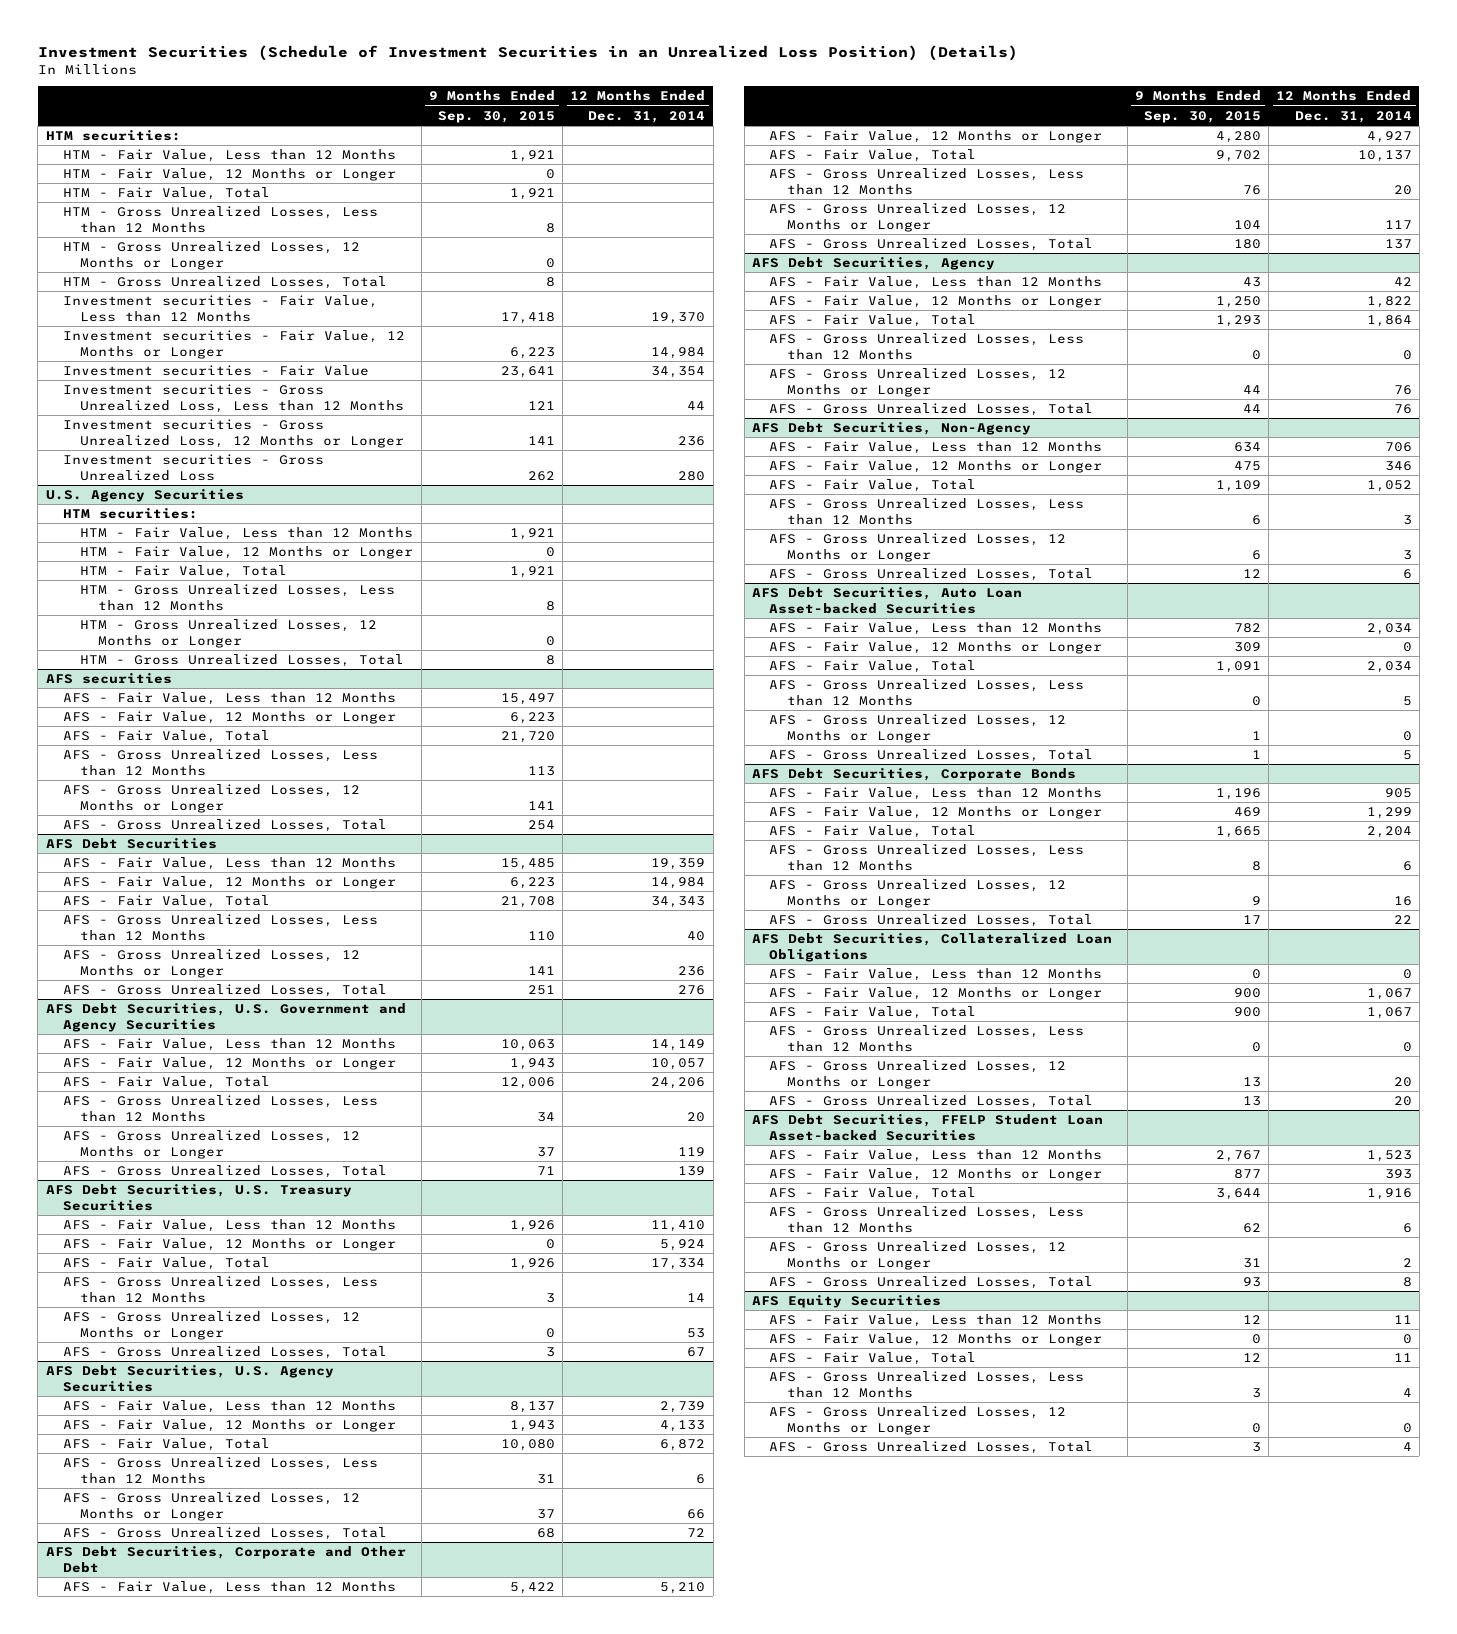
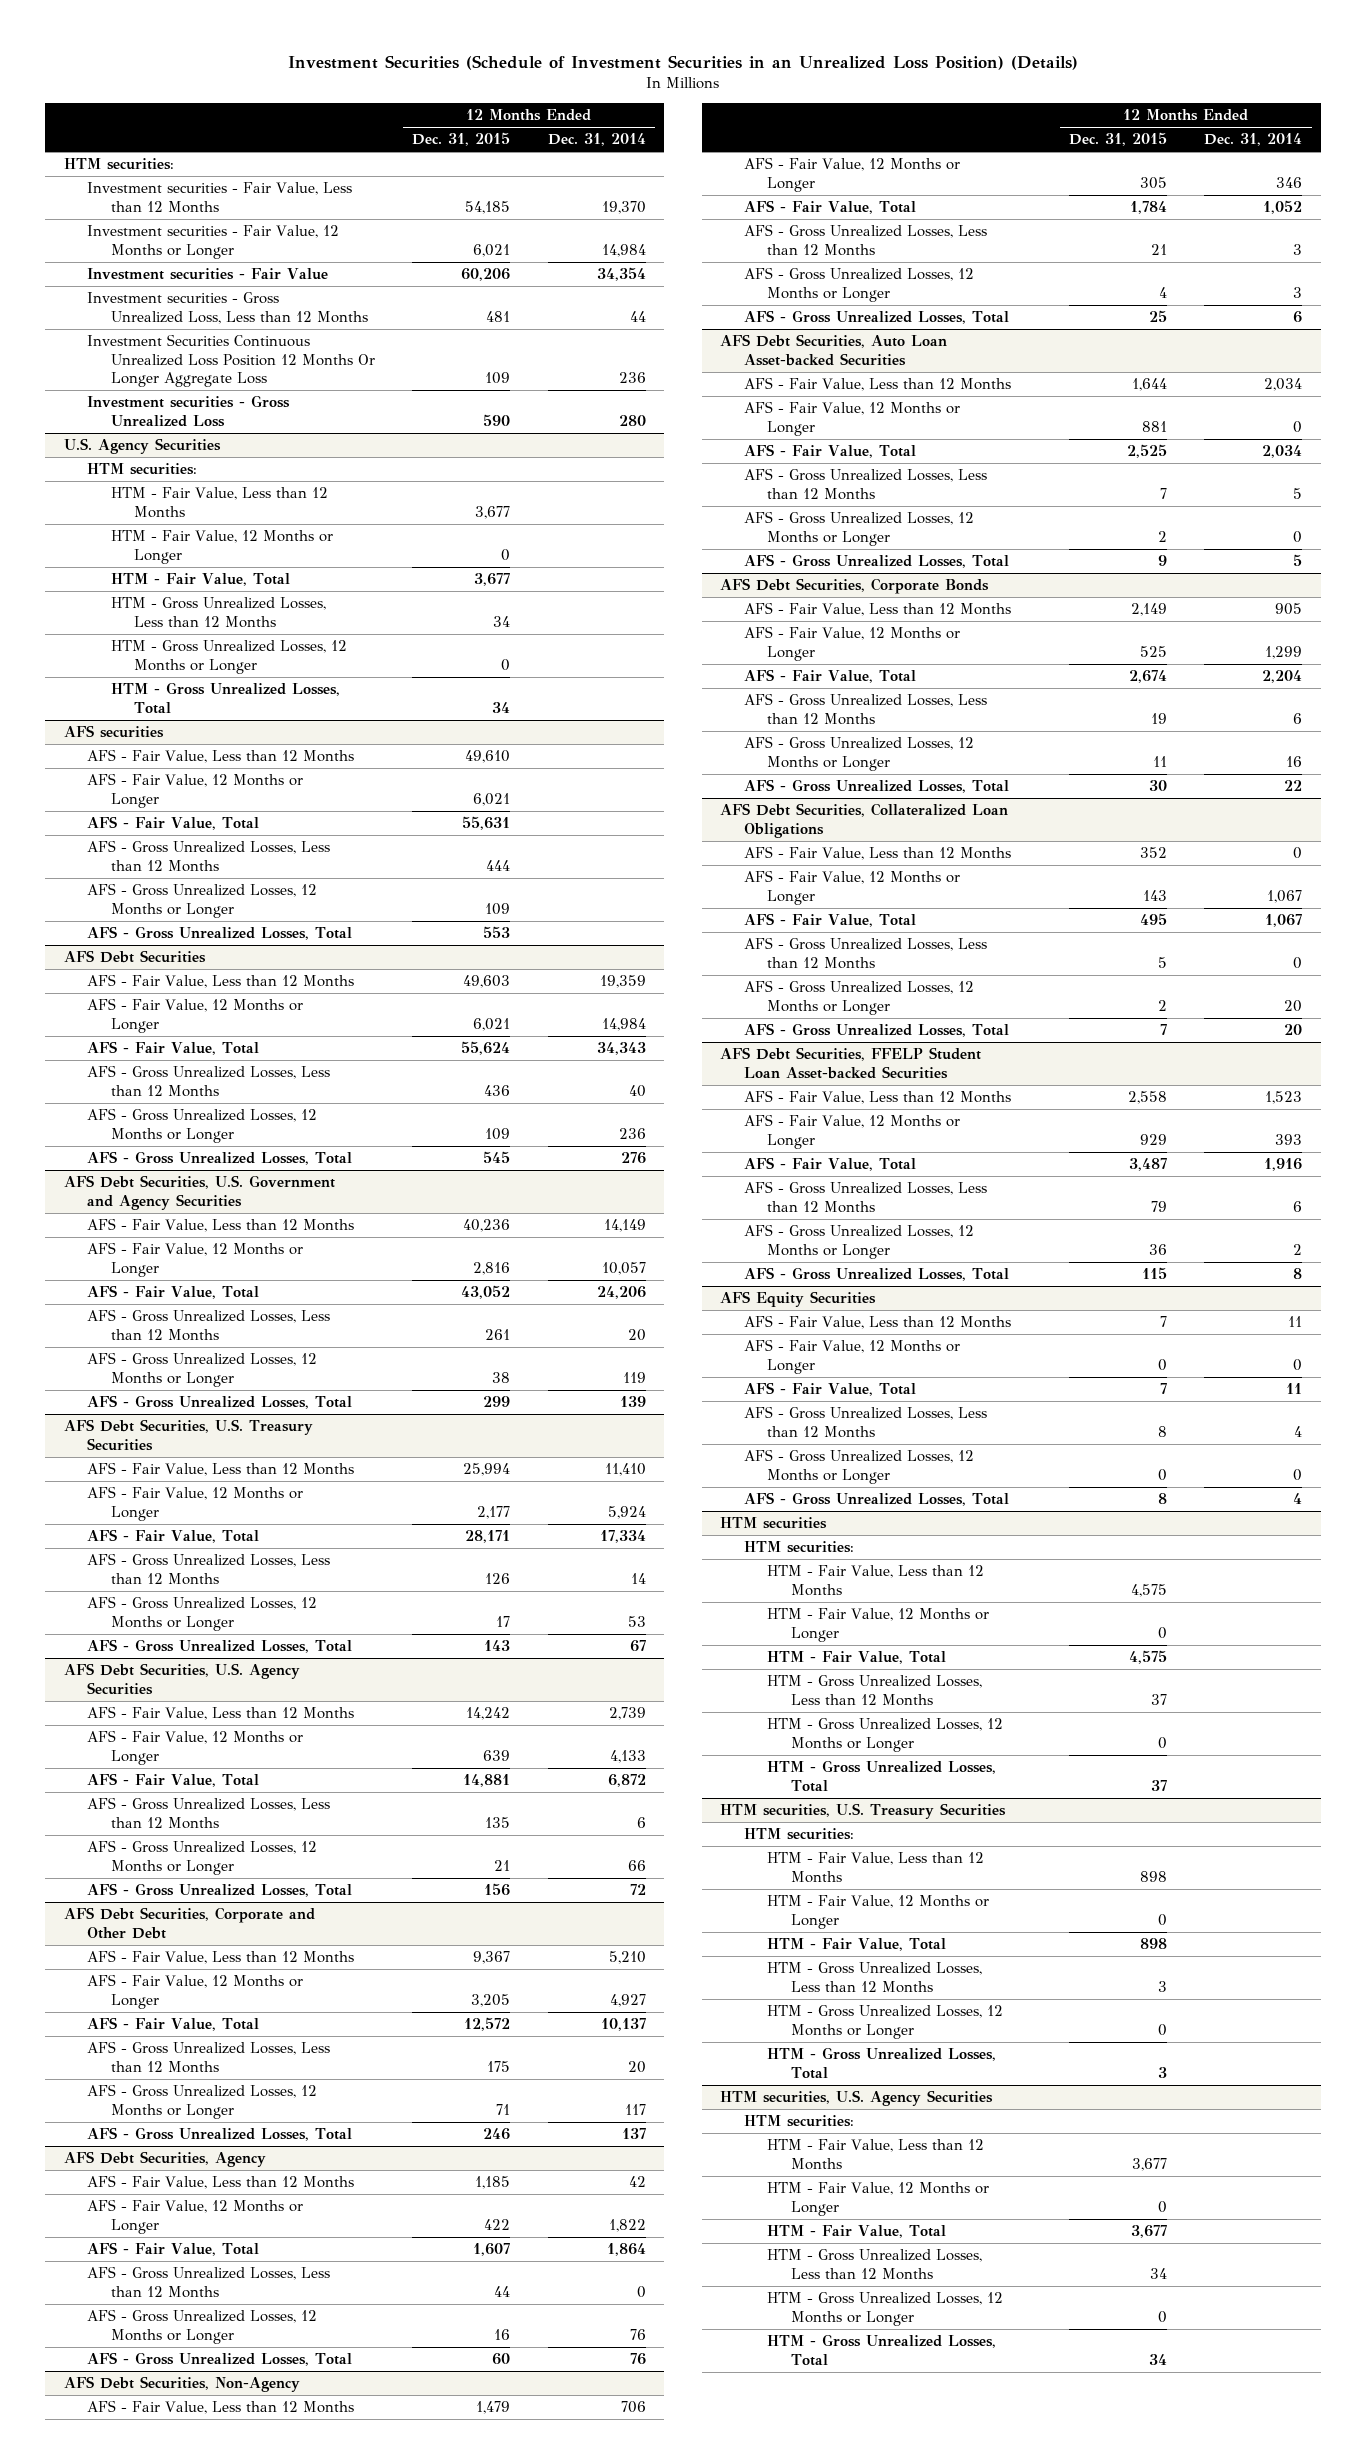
- | 9 Months Ended Sep. 30, 2015 | 12 Months Ended Dec. 31, 2014
+ | 12 Months Ended Dec. 31, 2015 | 12 Months Ended Dec. 31, 2014
- HTM - Fair Value, Less than 12 Months | 1,921 |
- HTM - Fair Value, 12 Months or Longer | 0 |
- HTM - Fair Value, Total | 1,921 |
- HTM - Gross Unrealized Losses, Less than 12 Months | 8 |
- HTM - Gross Unrealized Losses, 12 Months or Longer | 0 |
- HTM - Gross Unrealized Losses, Total | 8 |
- Investment securities - Gross Unrealized Loss, 12 Months or Longer | 141 | 236
+ Investment Securities Continuous Unrealized Loss Position 12 Months Or Longer Aggregate Loss | 109 | 236
+ HTM securities
+ HTM securities:
+ HTM - Fair Value, Less than 12 Months | 4,575 |
+ HTM - Fair Value, 12 Months or Longer | 0 |
+ HTM - Fair Value, Total | 4,575 |
+ HTM - Gross Unrealized Losses, Less than 12 Months | 37 |
+ HTM - Gross Unrealized Losses, 12 Months or Longer | 0 |
+ HTM - Gross Unrealized Losses, Total | 37 |
+ HTM securities, U.S. Treasury Securities
+ HTM securities:
+ HTM - Fair Value, Less than 12 Months | 898 |
+ HTM - Fair Value, 12 Months or Longer | 0 |
+ HTM - Fair Value, Total | 898 |
+ HTM - Gross Unrealized Losses, Less than 12 Months | 3 |
+ HTM - Gross Unrealized Losses, 12 Months or Longer | 0 |
+ HTM - Gross Unrealized Losses, Total | 3 |
+ HTM securities, U.S. Agency Securities
+ HTM securities:
+ HTM - Fair Value, Less than 12 Months | 3,677 |
+ HTM - Fair Value, 12 Months or Longer | 0 |
+ HTM - Fair Value, Total | 3,677 |
+ HTM - Gross Unrealized Losses, Less than 12 Months | 34 |
+ HTM - Gross Unrealized Losses, 12 Months or Longer | 0 |
+ HTM - Gross Unrealized Losses, Total | 34 |

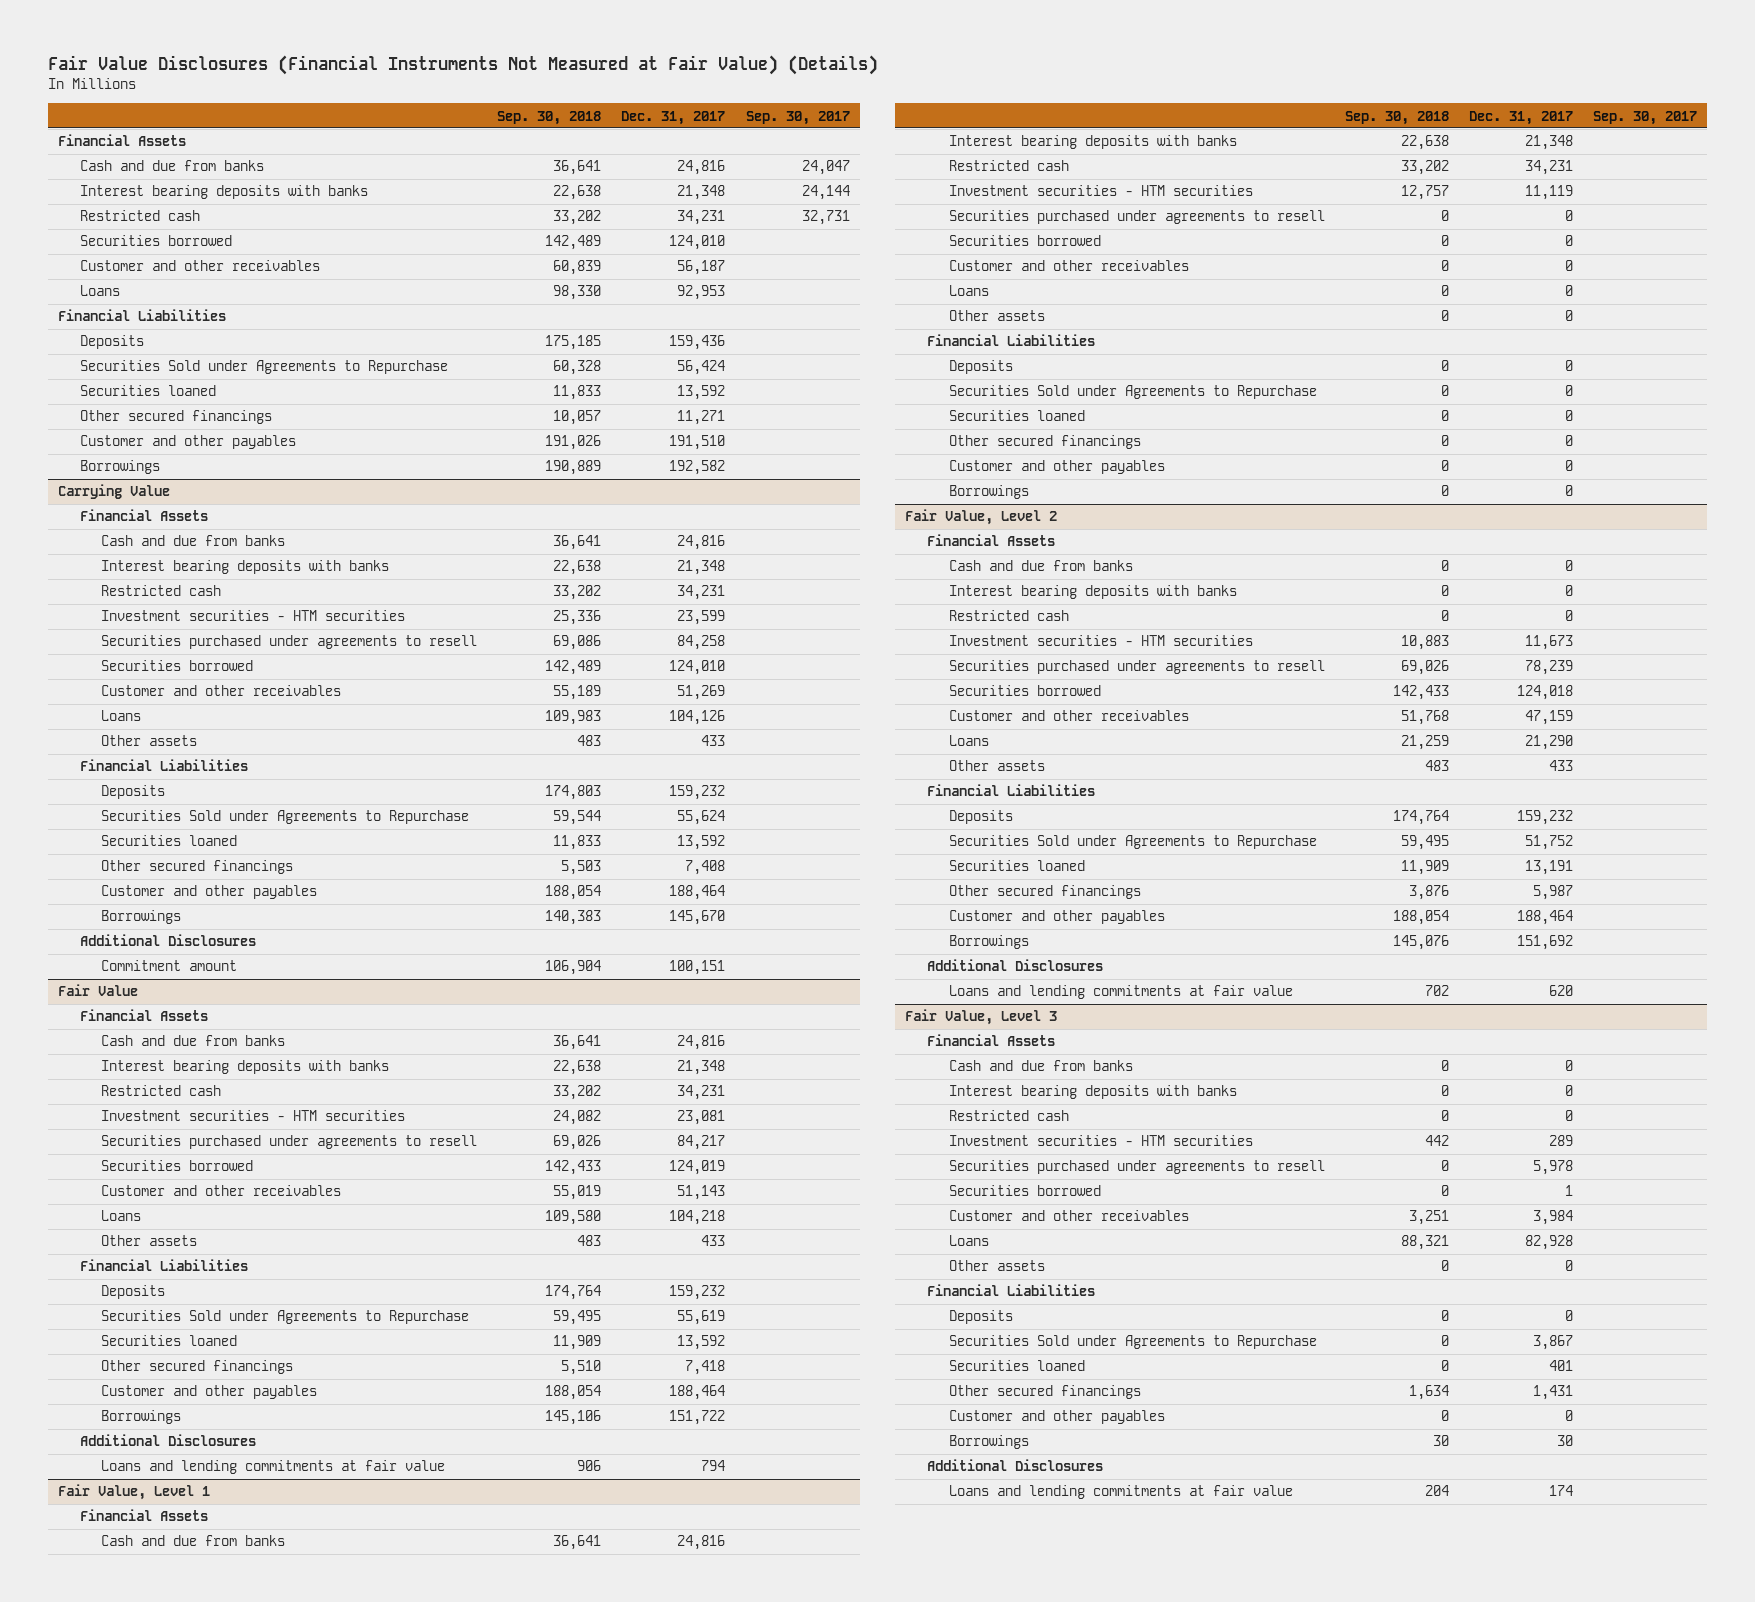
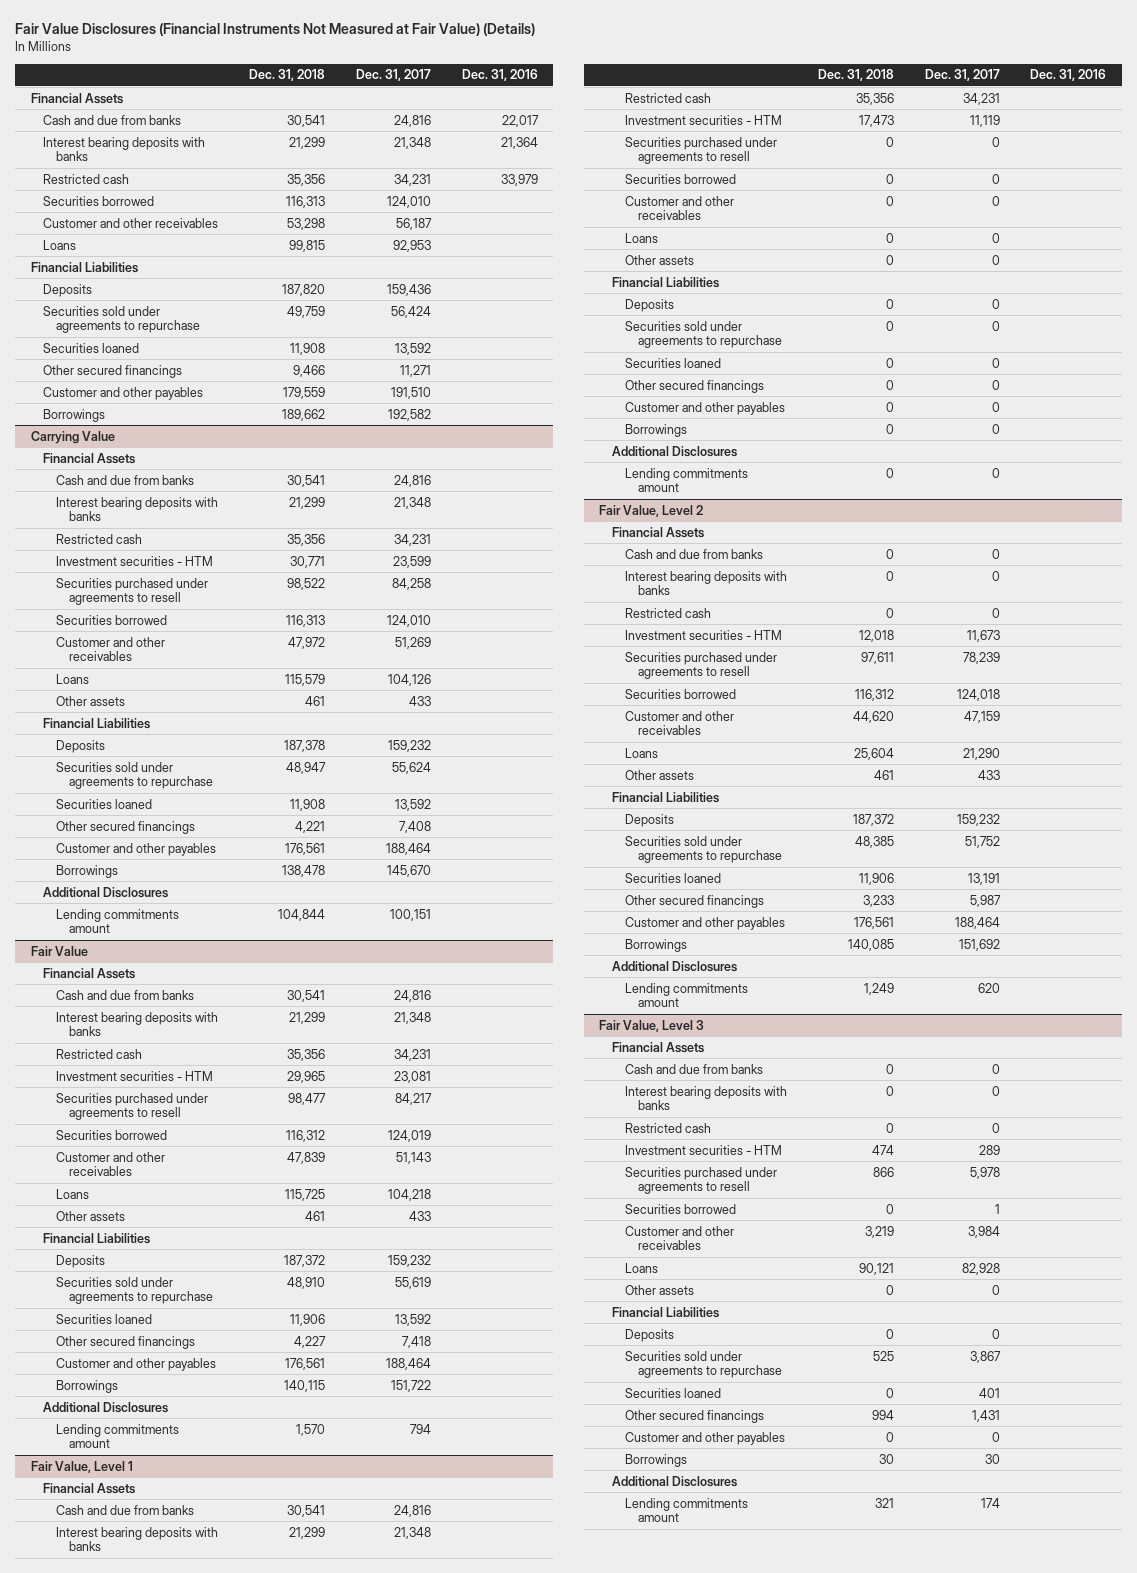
- | Sep. 30, 2018 | Dec. 31, 2017 | Sep. 30, 2017
+ | Dec. 31, 2018 | Dec. 31, 2017 | Dec. 31, 2016
- Securities Sold under Agreements to Repurchase | 60,328 | 56,424 |
+ Securities sold under agreements to repurchase | 49,759 | 56,424 |
@ Carrying Value
- Investment securities - HTM securities | 25,336 | 23,599 |
+ Investment securities - HTM | 30,771 | 23,599 |
- Securities Sold under Agreements to Repurchase | 59,544 | 55,624 |
+ Securities sold under agreements to repurchase | 48,947 | 55,624 |
- Commitment amount | 106,904 | 100,151 |
+ Lending commitments amount | 104,844 | 100,151 |
@ Fair Value
- Investment securities - HTM securities | 24,082 | 23,081 |
+ Investment securities - HTM | 29,965 | 23,081 |
- Securities Sold under Agreements to Repurchase | 59,495 | 55,619 |
+ Securities sold under agreements to repurchase | 48,910 | 55,619 |
- Loans and lending commitments at fair value | 906 | 794 |
+ Lending commitments amount | 1,570 | 794 |
@ Fair Value, Level 1
- Investment securities - HTM securities | 12,757 | 11,119 |
+ Investment securities - HTM | 17,473 | 11,119 |
- Securities Sold under Agreements to Repurchase | 0 | 0 |
+ Securities sold under agreements to repurchase | 0 | 0 |
+ Additional Disclosures
+ Lending commitments amount | 0 | 0 |
@ Fair Value, Level 2
- Investment securities - HTM securities | 10,883 | 11,673 |
+ Investment securities - HTM | 12,018 | 11,673 |
- Securities Sold under Agreements to Repurchase | 59,495 | 51,752 |
+ Securities sold under agreements to repurchase | 48,385 | 51,752 |
- Loans and lending commitments at fair value | 702 | 620 |
+ Lending commitments amount | 1,249 | 620 |
@ Fair Value, Level 3
- Investment securities - HTM securities | 442 | 289 |
+ Investment securities - HTM | 474 | 289 |
- Securities Sold under Agreements to Repurchase | 0 | 3,867 |
+ Securities sold under agreements to repurchase | 525 | 3,867 |
- Loans and lending commitments at fair value | 204 | 174 |
+ Lending commitments amount | 321 | 174 |

